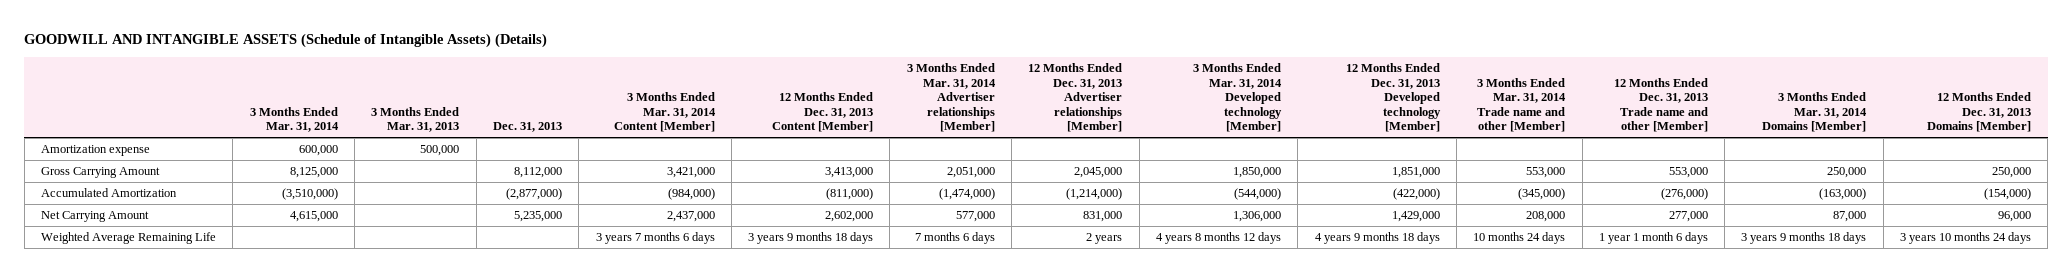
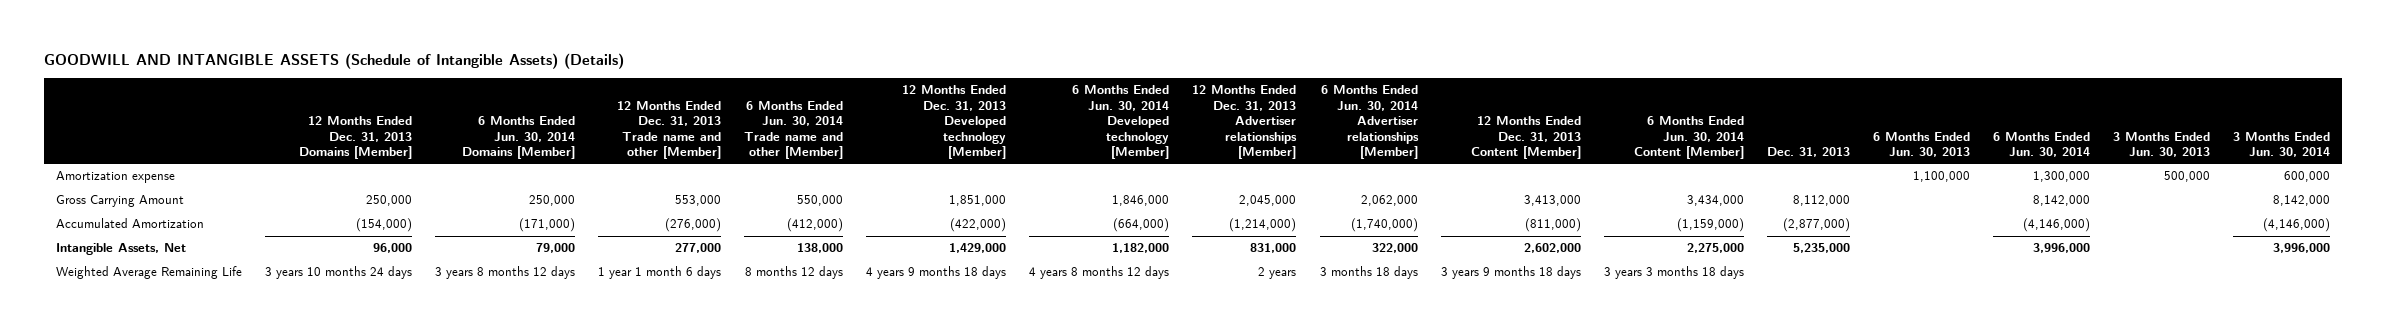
- | 3 Months Ended Mar. 31, 2014 | 3 Months Ended Mar. 31, 2013 | Dec. 31, 2013 | 3 Months Ended Mar. 31, 2014 Content [Member] | 12 Months Ended Dec. 31, 2013 Content [Member] | 3 Months Ended Mar. 31, 2014 Advertiser relationships [Member] | 12 Months Ended Dec. 31, 2013 Advertiser relationships [Member] | 3 Months Ended Mar. 31, 2014 Developed technology [Member] | 12 Months Ended Dec. 31, 2013 Developed technology [Member] | 3 Months Ended Mar. 31, 2014 Trade name and other [Member] | 12 Months Ended Dec. 31, 2013 Trade name and other [Member] | 3 Months Ended Mar. 31, 2014 Domains [Member] | 12 Months Ended Dec. 31, 2013 Domains [Member]
+ | 12 Months Ended Dec. 31, 2013 Domains [Member] | 6 Months Ended Jun. 30, 2014 Domains [Member] | 12 Months Ended Dec. 31, 2013 Trade name and other [Member] | 6 Months Ended Jun. 30, 2014 Trade name and other [Member] | 12 Months Ended Dec. 31, 2013 Developed technology [Member] | 6 Months Ended Jun. 30, 2014 Developed technology [Member] | 12 Months Ended Dec. 31, 2013 Advertiser relationships [Member] | 6 Months Ended Jun. 30, 2014 Advertiser relationships [Member] | 12 Months Ended Dec. 31, 2013 Content [Member] | 6 Months Ended Jun. 30, 2014 Content [Member] | Dec. 31, 2013 | 6 Months Ended Jun. 30, 2013 | 6 Months Ended Jun. 30, 2014 | 3 Months Ended Jun. 30, 2013 | 3 Months Ended Jun. 30, 2014
- Net Carrying Amount | 4,615,000 | | 5,235,000 | 2,437,000 | 2,602,000 | 577,000 | 831,000 | 1,306,000 | 1,429,000 | 208,000 | 277,000 | 87,000 | 96,000
+ Intangible Assets, Net | 96,000 | 79,000 | 277,000 | 138,000 | 1,429,000 | 1,182,000 | 831,000 | 322,000 | 2,602,000 | 2,275,000 | 5,235,000 | | 3,996,000 | | 3,996,000

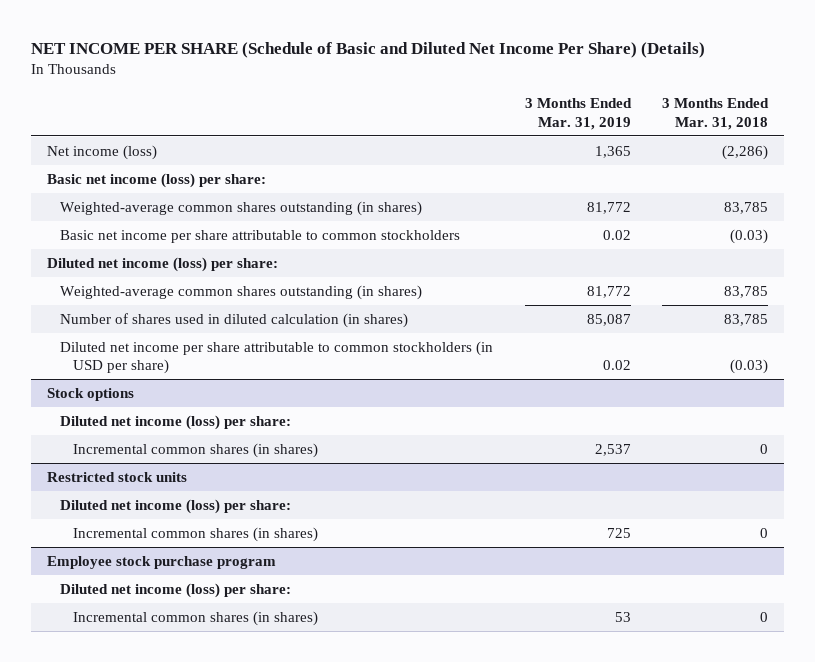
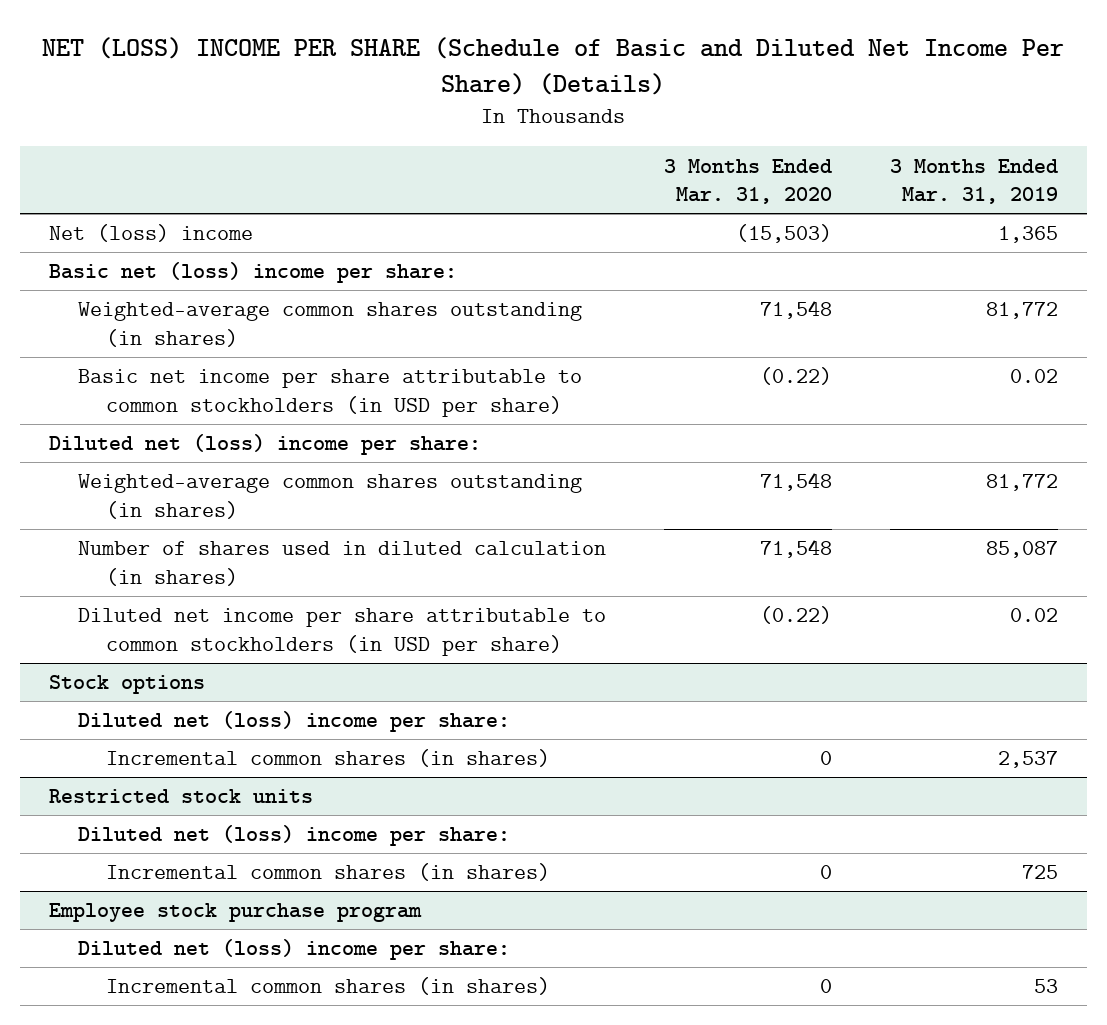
- NET INCOME PER SHARE (Schedule of Basic and Diluted Net Income Per Share) (Details)
+ NET (LOSS) INCOME PER SHARE (Schedule of Basic and Diluted Net Income Per Share) (Details)
- | 3 Months Ended Mar. 31, 2019 | 3 Months Ended Mar. 31, 2018
+ | 3 Months Ended Mar. 31, 2020 | 3 Months Ended Mar. 31, 2019
- Net income (loss) | 1,365 | (2,286)
- Basic net income (loss) per share:
+ Net (loss) income | (15,503) | 1,365
+ Basic net (loss) income per share:
- Basic net income per share attributable to common stockholders | 0.02 | (0.03)
- Diluted net income (loss) per share:
+ Basic net income per share attributable to common stockholders (in USD per share) | (0.22) | 0.02
+ Diluted net (loss) income per share:
@ Stock options
- Diluted net income (loss) per share:
+ Diluted net (loss) income per share:
@ Restricted stock units
- Diluted net income (loss) per share:
+ Diluted net (loss) income per share:
@ Employee stock purchase program
- Diluted net income (loss) per share:
+ Diluted net (loss) income per share:

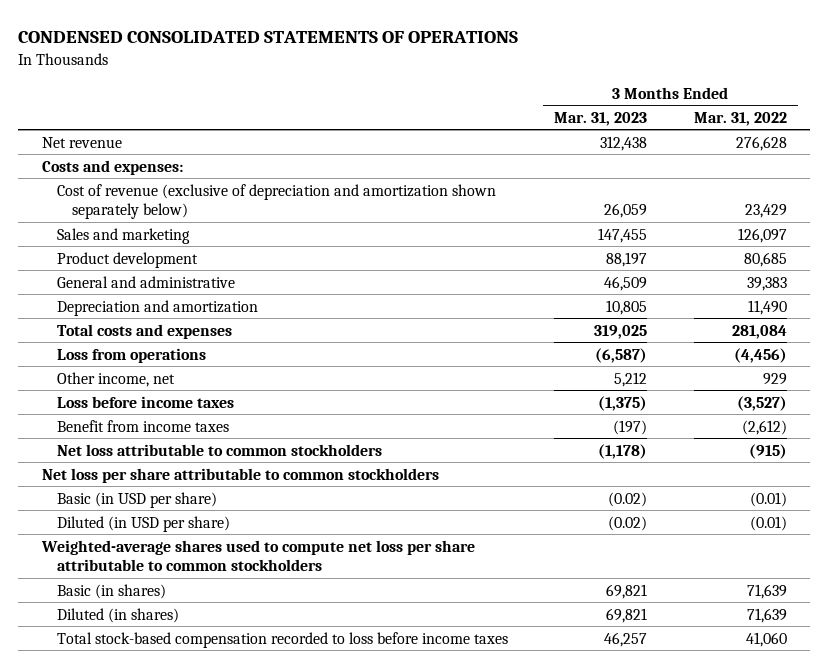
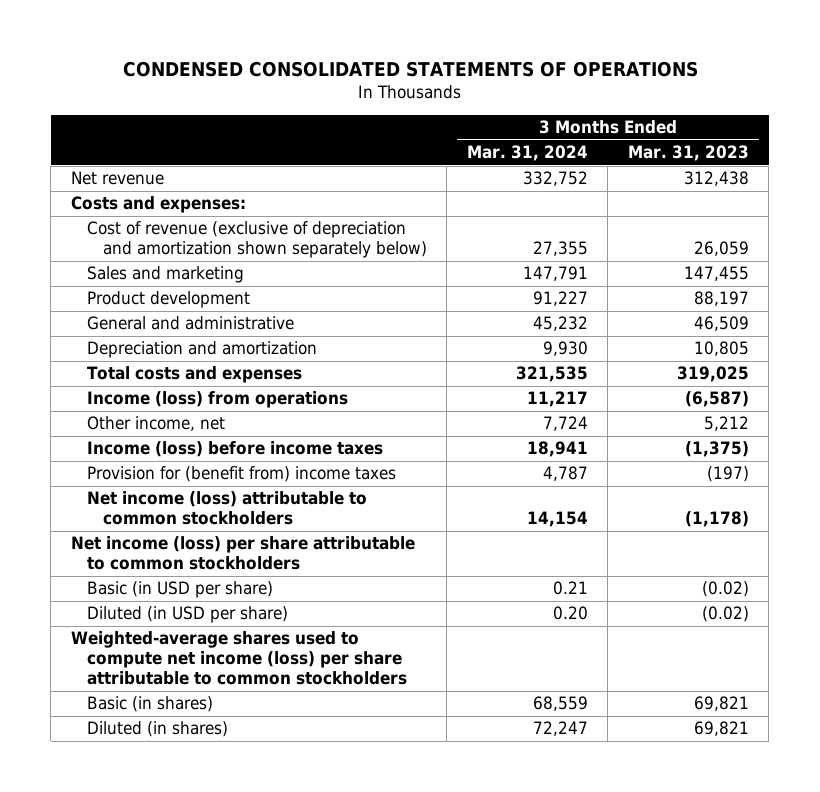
- | 3 Months Ended Mar. 31, 2023 | 3 Months Ended Mar. 31, 2022
+ | 3 Months Ended Mar. 31, 2024 | 3 Months Ended Mar. 31, 2023
- Loss from operations | (6,587) | (4,456)
+ Income (loss) from operations | 11,217 | (6,587)
- Loss before income taxes | (1,375) | (3,527)
- Benefit from income taxes | (197) | (2,612)
- Net loss attributable to common stockholders | (1,178) | (915)
- Net loss per share attributable to common stockholders
+ Income (loss) before income taxes | 18,941 | (1,375)
+ Provision for (benefit from) income taxes | 4,787 | (197)
+ Net income (loss) attributable to common stockholders | 14,154 | (1,178)
+ Net income (loss) per share attributable to common stockholders
- Weighted-average shares used to compute net loss per share attributable to common stockholders
+ Weighted-average shares used to compute net income (loss) per share attributable to common stockholders
- Total stock-based compensation recorded to loss before income taxes | 46,257 | 41,060

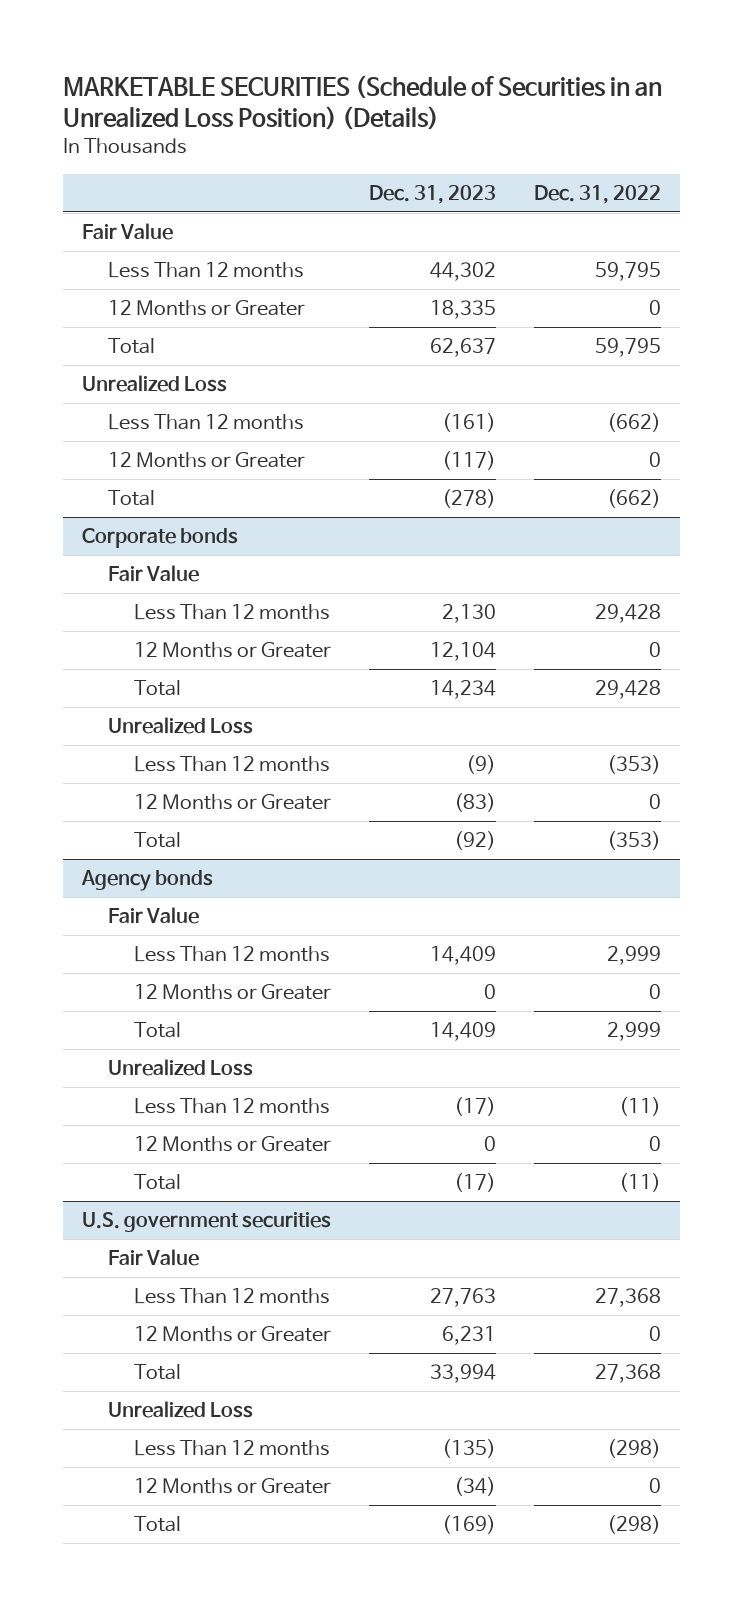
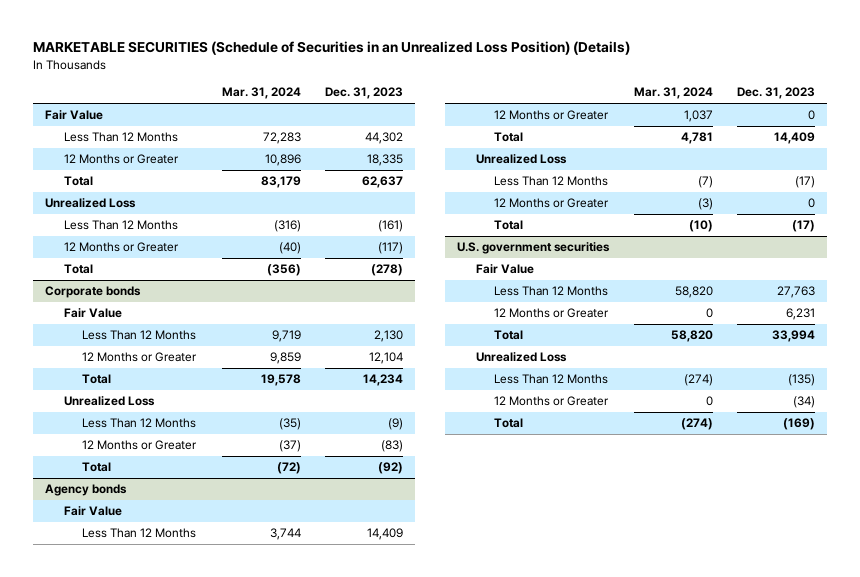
- | Dec. 31, 2023 | Dec. 31, 2022
+ | Mar. 31, 2024 | Dec. 31, 2023
- Less Than 12 months | 44,302 | 59,795
+ Less Than 12 Months | 72,283 | 44,302
- Less Than 12 months | (161) | (662)
+ Less Than 12 Months | (316) | (161)
@ Corporate bonds
- Less Than 12 months | 2,130 | 29,428
+ Less Than 12 Months | 9,719 | 2,130
- Less Than 12 months | (9) | (353)
+ Less Than 12 Months | (35) | (9)
@ Agency bonds
- Less Than 12 months | 14,409 | 2,999
+ Less Than 12 Months | 3,744 | 14,409
- Less Than 12 months | (17) | (11)
+ Less Than 12 Months | (7) | (17)
@ U.S. government securities
- Less Than 12 months | 27,763 | 27,368
+ Less Than 12 Months | 58,820 | 27,763
- Less Than 12 months | (135) | (298)
+ Less Than 12 Months | (274) | (135)

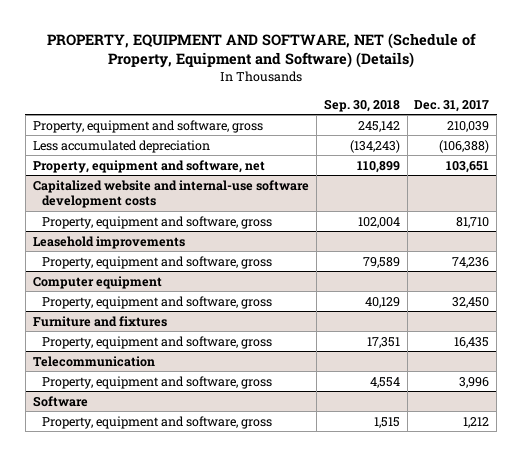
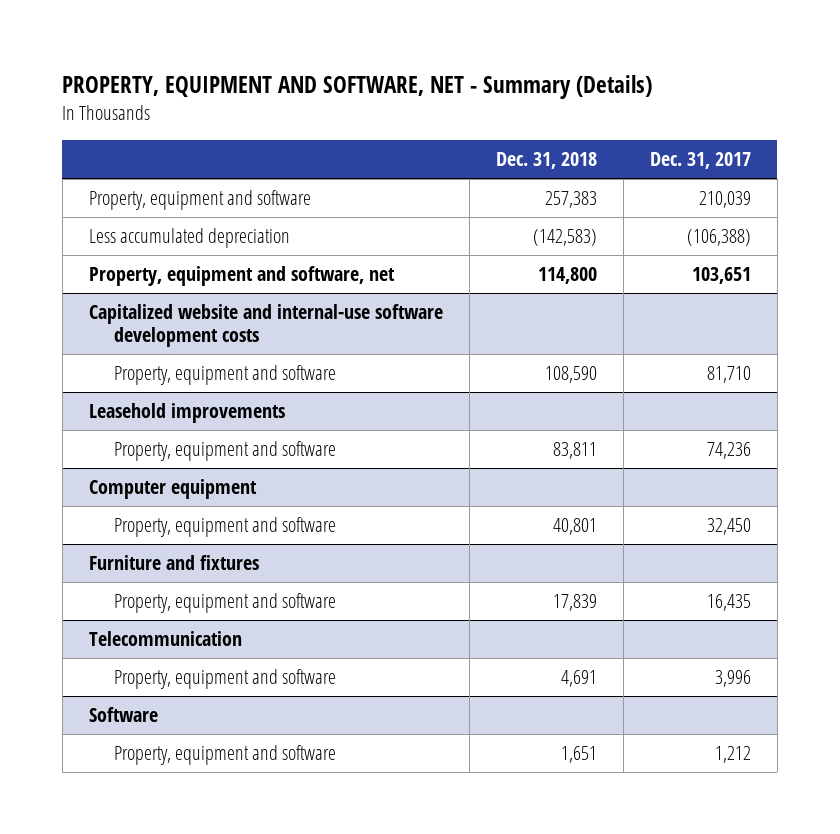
- PROPERTY, EQUIPMENT AND SOFTWARE, NET (Schedule of Property, Equipment and Software) (Details)
+ PROPERTY, EQUIPMENT AND SOFTWARE, NET - Summary (Details)
- | Sep. 30, 2018 | Dec. 31, 2017
+ | Dec. 31, 2018 | Dec. 31, 2017
- Property, equipment and software, gross | 245,142 | 210,039
+ Property, equipment and software | 257,383 | 210,039
@ Capitalized website and internal-use software development costs
- Property, equipment and software, gross | 102,004 | 81,710
+ Property, equipment and software | 108,590 | 81,710
@ Leasehold improvements
- Property, equipment and software, gross | 79,589 | 74,236
+ Property, equipment and software | 83,811 | 74,236
@ Computer equipment
- Property, equipment and software, gross | 40,129 | 32,450
+ Property, equipment and software | 40,801 | 32,450
@ Furniture and fixtures
- Property, equipment and software, gross | 17,351 | 16,435
+ Property, equipment and software | 17,839 | 16,435
@ Telecommunication
- Property, equipment and software, gross | 4,554 | 3,996
+ Property, equipment and software | 4,691 | 3,996
@ Software
- Property, equipment and software, gross | 1,515 | 1,212
+ Property, equipment and software | 1,651 | 1,212

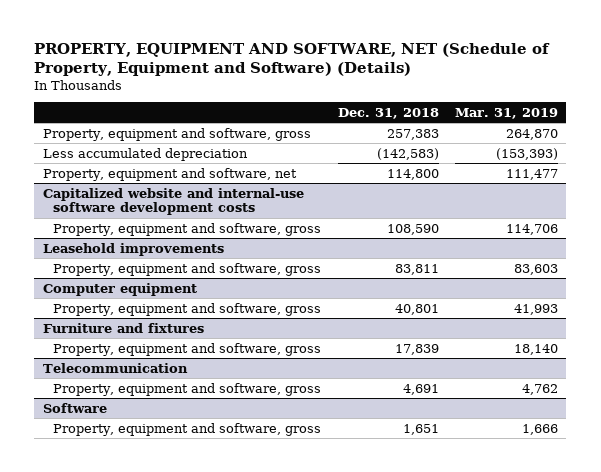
- PROPERTY, EQUIPMENT AND SOFTWARE, NET - Summary (Details)
+ PROPERTY, EQUIPMENT AND SOFTWARE, NET (Schedule of Property, Equipment and Software) (Details)
- | Dec. 31, 2018 | Dec. 31, 2017
+ | Dec. 31, 2018 | Mar. 31, 2019
- Property, equipment and software | 257,383 | 210,039
+ Property, equipment and software, gross | 257,383 | 264,870
@ Capitalized website and internal-use software development costs
- Property, equipment and software | 108,590 | 81,710
+ Property, equipment and software, gross | 108,590 | 114,706
@ Leasehold improvements
- Property, equipment and software | 83,811 | 74,236
+ Property, equipment and software, gross | 83,811 | 83,603
@ Computer equipment
- Property, equipment and software | 40,801 | 32,450
+ Property, equipment and software, gross | 40,801 | 41,993
@ Furniture and fixtures
- Property, equipment and software | 17,839 | 16,435
+ Property, equipment and software, gross | 17,839 | 18,140
@ Telecommunication
- Property, equipment and software | 4,691 | 3,996
+ Property, equipment and software, gross | 4,691 | 4,762
@ Software
- Property, equipment and software | 1,651 | 1,212
+ Property, equipment and software, gross | 1,651 | 1,666

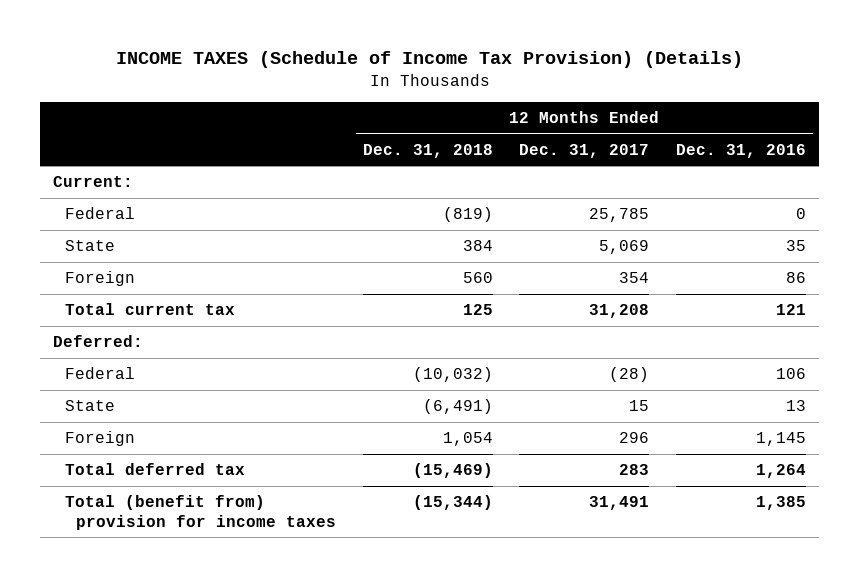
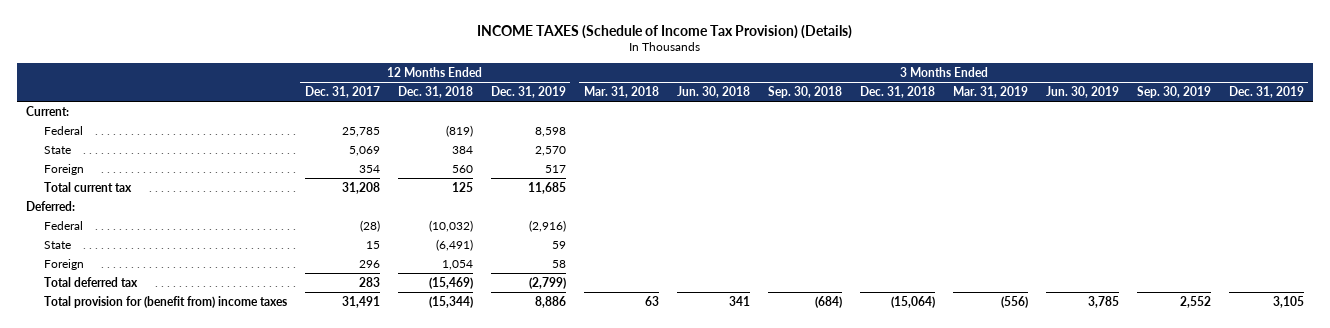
- | 12 Months Ended Dec. 31, 2018 | 12 Months Ended Dec. 31, 2017 | 12 Months Ended Dec. 31, 2016
+ | 12 Months Ended Dec. 31, 2017 | 12 Months Ended Dec. 31, 2018 | 12 Months Ended Dec. 31, 2019 | 3 Months Ended Mar. 31, 2018 | 3 Months Ended Jun. 30, 2018 | 3 Months Ended Sep. 30, 2018 | 3 Months Ended Dec. 31, 2018 | 3 Months Ended Mar. 31, 2019 | 3 Months Ended Jun. 30, 2019 | 3 Months Ended Sep. 30, 2019 | 3 Months Ended Dec. 31, 2019
- Total (benefit from) provision for income taxes | (15,344) | 31,491 | 1,385
+ Total provision for (benefit from) income taxes | 31,491 | (15,344) | 8,886 | 63 | 341 | (684) | (15,064) | (556) | 3,785 | 2,552 | 3,105

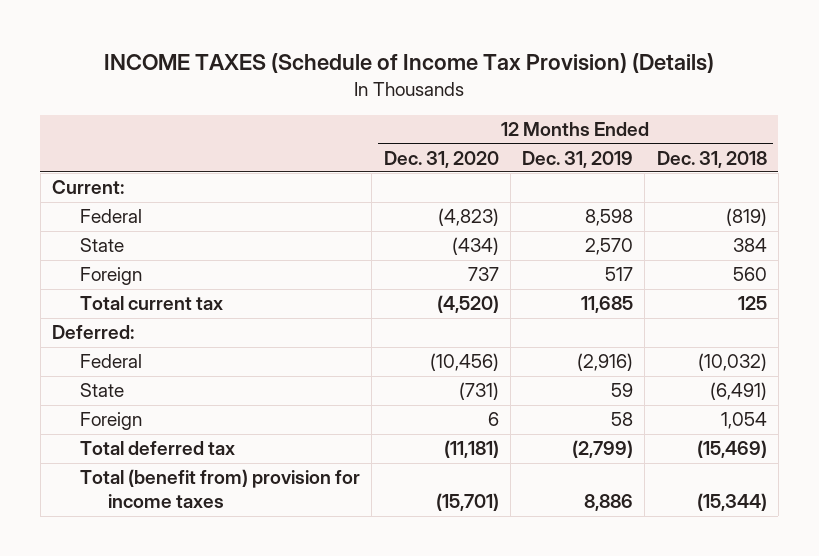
- | 12 Months Ended Dec. 31, 2017 | 12 Months Ended Dec. 31, 2018 | 12 Months Ended Dec. 31, 2019 | 3 Months Ended Mar. 31, 2018 | 3 Months Ended Jun. 30, 2018 | 3 Months Ended Sep. 30, 2018 | 3 Months Ended Dec. 31, 2018 | 3 Months Ended Mar. 31, 2019 | 3 Months Ended Jun. 30, 2019 | 3 Months Ended Sep. 30, 2019 | 3 Months Ended Dec. 31, 2019
+ | 12 Months Ended Dec. 31, 2020 | 12 Months Ended Dec. 31, 2019 | 12 Months Ended Dec. 31, 2018
- Total provision for (benefit from) income taxes | 31,491 | (15,344) | 8,886 | 63 | 341 | (684) | (15,064) | (556) | 3,785 | 2,552 | 3,105
+ Total (benefit from) provision for income taxes | (15,701) | 8,886 | (15,344)

